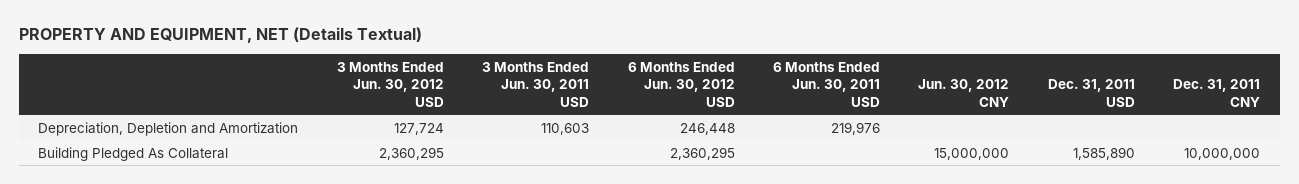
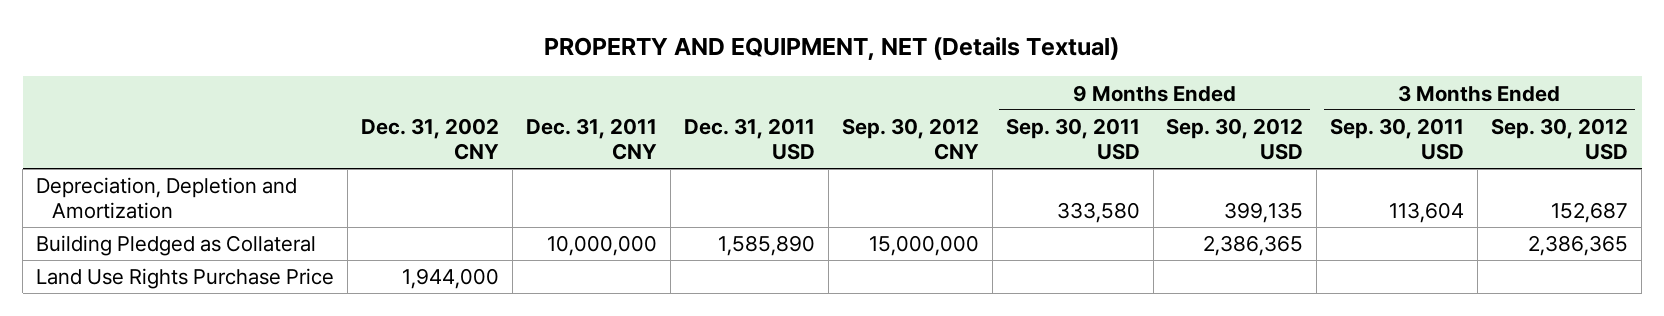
- | 3 Months Ended Jun. 30, 2012 USD | 3 Months Ended Jun. 30, 2011 USD | 6 Months Ended Jun. 30, 2012 USD | 6 Months Ended Jun. 30, 2011 USD | Jun. 30, 2012 CNY | Dec. 31, 2011 USD | Dec. 31, 2011 CNY
+ | Dec. 31, 2002 CNY | Dec. 31, 2011 CNY | Dec. 31, 2011 USD | Sep. 30, 2012 CNY | 9 Months Ended Sep. 30, 2011 USD | 9 Months Ended Sep. 30, 2012 USD | 3 Months Ended Sep. 30, 2011 USD | 3 Months Ended Sep. 30, 2012 USD
- Building Pledged As Collateral | 2,360,295 | | 2,360,295 | | 15,000,000 | 1,585,890 | 10,000,000
+ Building Pledged as Collateral | | 10,000,000 | 1,585,890 | 15,000,000 | | 2,386,365 | | 2,386,365
+ Land Use Rights Purchase Price | 1,944,000 | | | | | | |

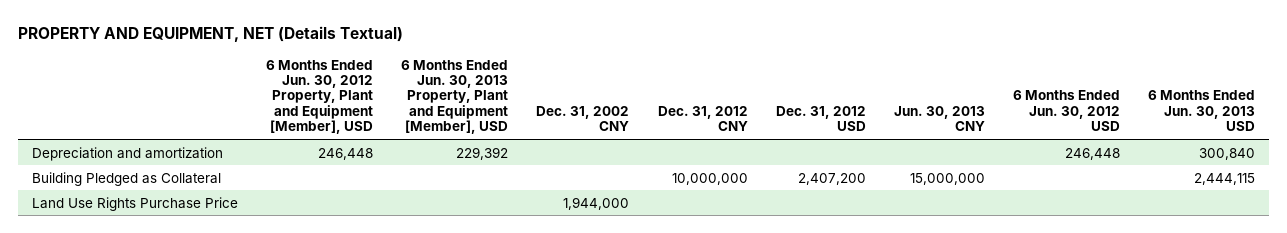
- | Dec. 31, 2002 CNY | Dec. 31, 2011 CNY | Dec. 31, 2011 USD | Sep. 30, 2012 CNY | 9 Months Ended Sep. 30, 2011 USD | 9 Months Ended Sep. 30, 2012 USD | 3 Months Ended Sep. 30, 2011 USD | 3 Months Ended Sep. 30, 2012 USD
+ | 6 Months Ended Jun. 30, 2012 Property, Plant and Equipment [Member], USD | 6 Months Ended Jun. 30, 2013 Property, Plant and Equipment [Member], USD | Dec. 31, 2002 CNY | Dec. 31, 2012 CNY | Dec. 31, 2012 USD | Jun. 30, 2013 CNY | 6 Months Ended Jun. 30, 2012 USD | 6 Months Ended Jun. 30, 2013 USD
- Depreciation, Depletion and Amortization | | | | | 333,580 | 399,135 | 113,604 | 152,687
+ Depreciation and amortization | 246,448 | 229,392 | | | | | 246,448 | 300,840

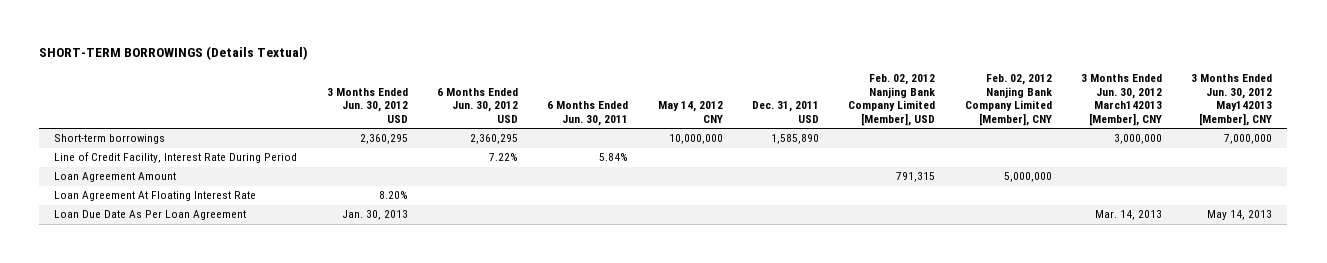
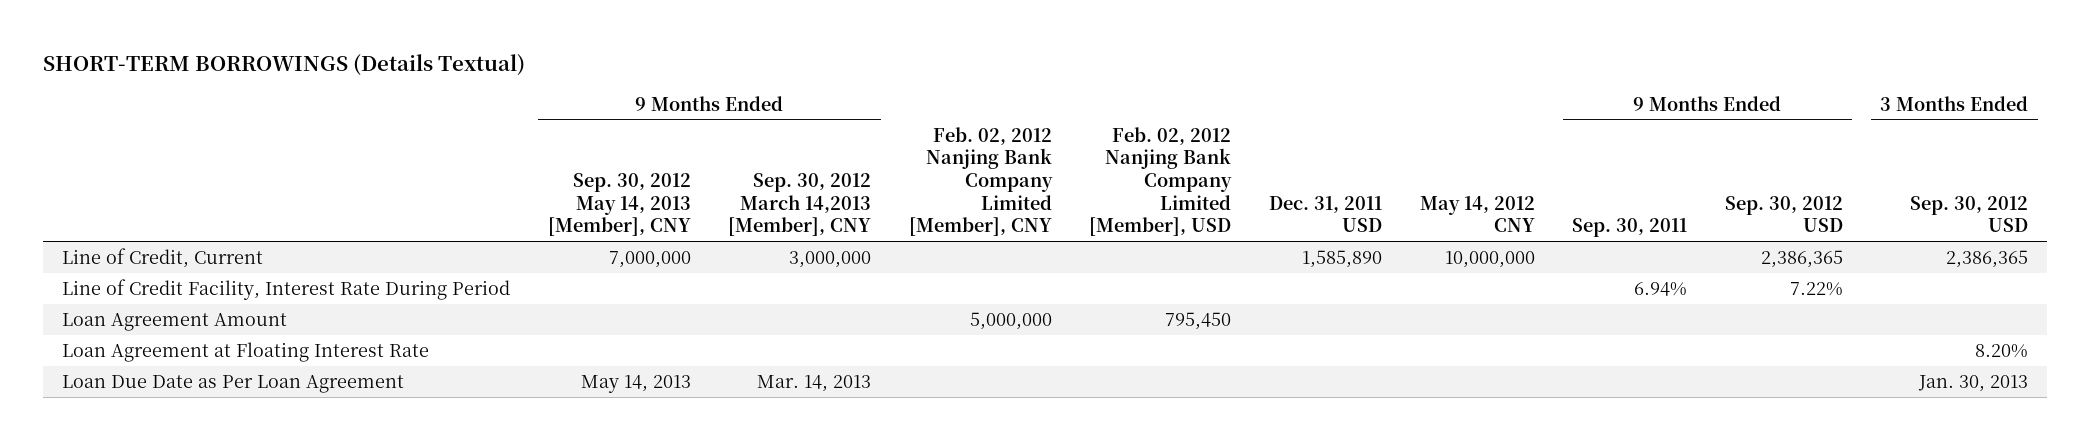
- | 3 Months Ended Jun. 30, 2012 USD | 6 Months Ended Jun. 30, 2012 USD | 6 Months Ended Jun. 30, 2011 | May 14, 2012 CNY | Dec. 31, 2011 USD | Feb. 02, 2012 Nanjing Bank Company Limited [Member], USD | Feb. 02, 2012 Nanjing Bank Company Limited [Member], CNY | 3 Months Ended Jun. 30, 2012 March142013 [Member], CNY | 3 Months Ended Jun. 30, 2012 May142013 [Member], CNY
+ | 9 Months Ended Sep. 30, 2012 May 14, 2013 [Member], CNY | 9 Months Ended Sep. 30, 2012 March 14,2013 [Member], CNY | Feb. 02, 2012 Nanjing Bank Company Limited [Member], CNY | Feb. 02, 2012 Nanjing Bank Company Limited [Member], USD | Dec. 31, 2011 USD | May 14, 2012 CNY | 9 Months Ended Sep. 30, 2011 | 9 Months Ended Sep. 30, 2012 USD | 3 Months Ended Sep. 30, 2012 USD
- Short-term borrowings | 2,360,295 | 2,360,295 | | 10,000,000 | 1,585,890 | | | 3,000,000 | 7,000,000
+ Line of Credit, Current | 7,000,000 | 3,000,000 | | | 1,585,890 | 10,000,000 | | 2,386,365 | 2,386,365
- Loan Agreement Amount | | | | | | 791,315 | 5,000,000 | |
- Loan Agreement At Floating Interest Rate | 8.20% | | | | | | | |
- Loan Due Date As Per Loan Agreement | Jan. 30, 2013 | | | | | | | Mar. 14, 2013 | May 14, 2013
+ Loan Agreement Amount | | | 5,000,000 | 795,450 | | | | |
+ Loan Agreement at Floating Interest Rate | | | | | | | | | 8.20%
+ Loan Due Date as Per Loan Agreement | May 14, 2013 | Mar. 14, 2013 | | | | | | | Jan. 30, 2013

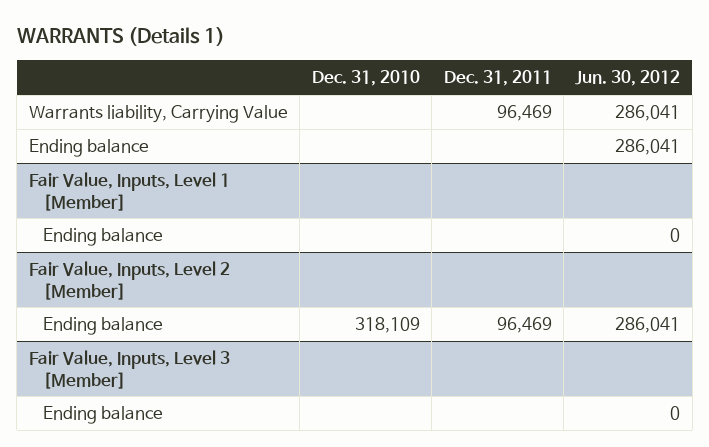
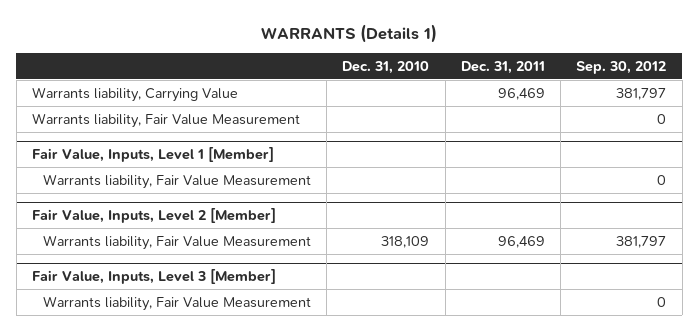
- | Dec. 31, 2010 | Dec. 31, 2011 | Jun. 30, 2012
+ | Dec. 31, 2010 | Dec. 31, 2011 | Sep. 30, 2012
- Ending balance | | | 286,041
+ Warrants liability, Fair Value Measurement | | | 0
@ Fair Value, Inputs, Level 1 [Member]
- Ending balance | | | 0
+ Warrants liability, Fair Value Measurement | | | 0
@ Fair Value, Inputs, Level 2 [Member]
- Ending balance | 318,109 | 96,469 | 286,041
+ Warrants liability, Fair Value Measurement | 318,109 | 96,469 | 381,797
@ Fair Value, Inputs, Level 3 [Member]
- Ending balance | | | 0
+ Warrants liability, Fair Value Measurement | | | 0

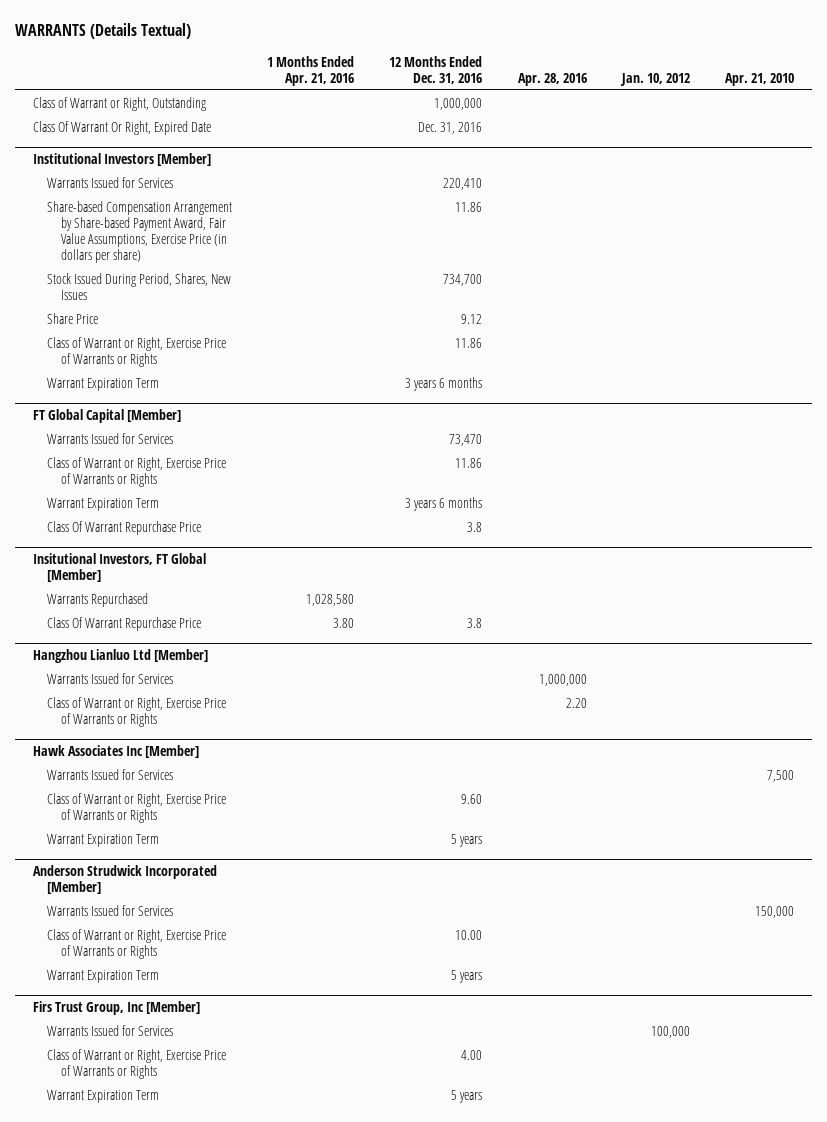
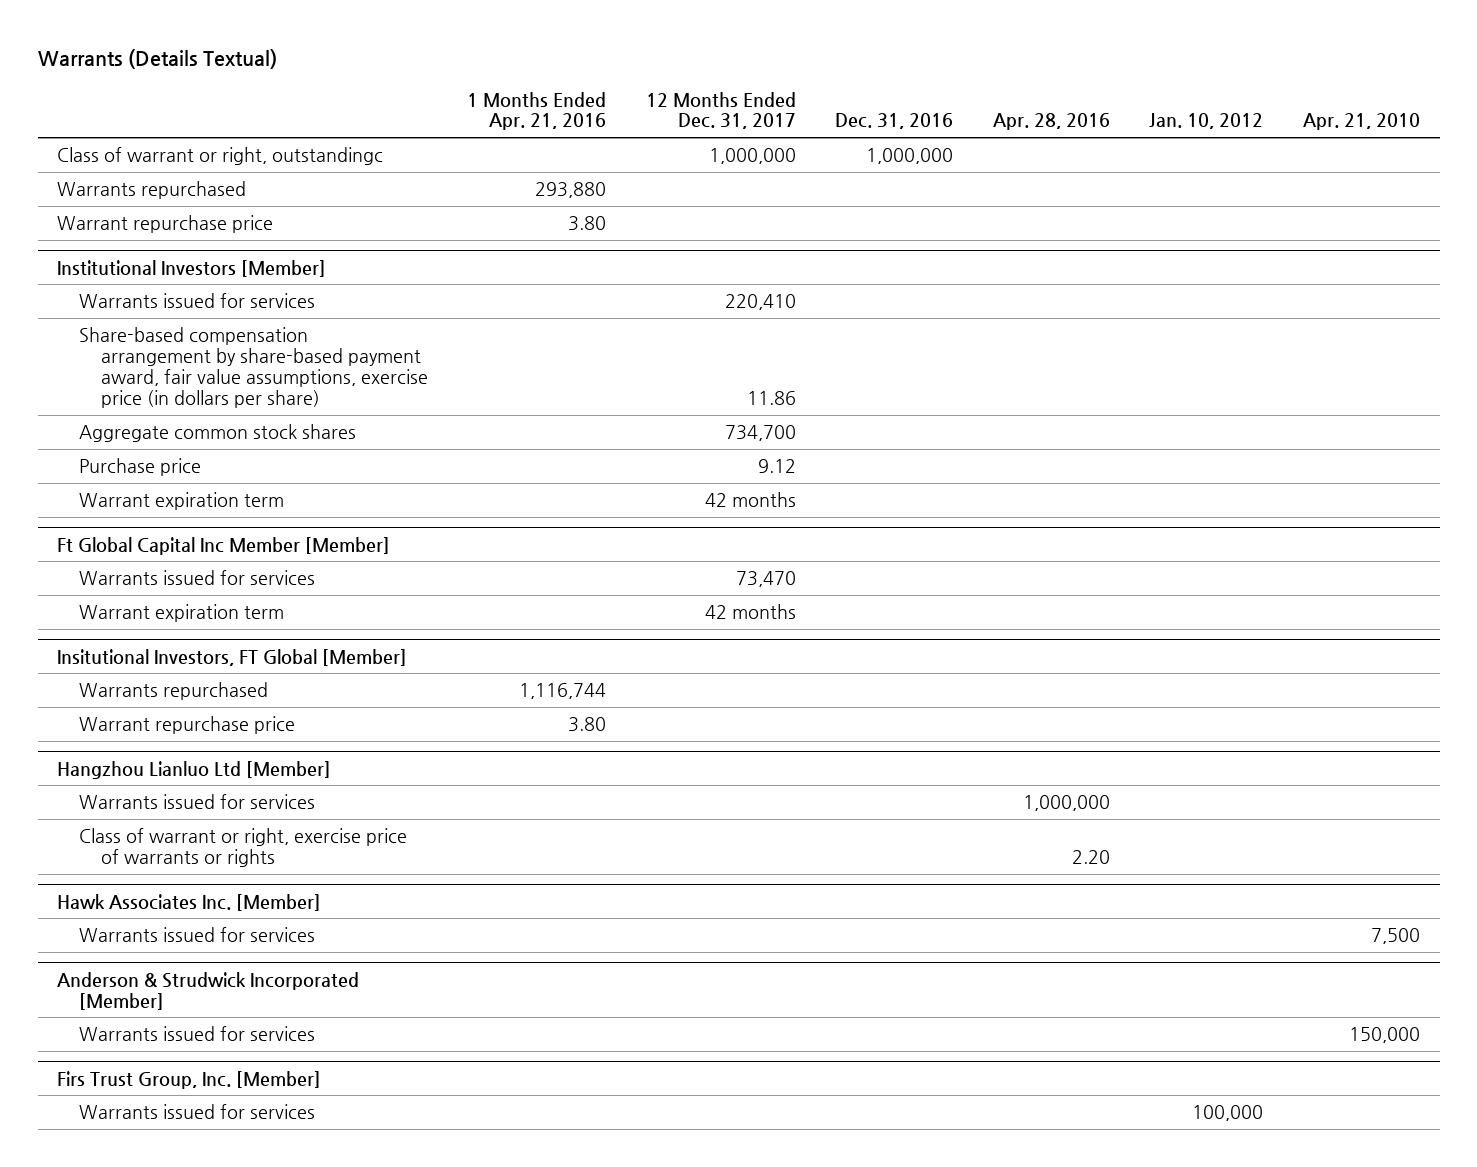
- WARRANTS (Details Textual)
+ Warrants (Details Textual)
- | 1 Months Ended Apr. 21, 2016 | 12 Months Ended Dec. 31, 2016 | Apr. 28, 2016 | Jan. 10, 2012 | Apr. 21, 2010
+ | 1 Months Ended Apr. 21, 2016 | 12 Months Ended Dec. 31, 2017 | Dec. 31, 2016 | Apr. 28, 2016 | Jan. 10, 2012 | Apr. 21, 2010
- Class of Warrant or Right, Outstanding | | 1,000,000 | | |
- Class Of Warrant Or Right, Expired Date | | Dec. 31, 2016 | | |
+ Class of warrant or right, outstandingc | | 1,000,000 | 1,000,000 | | |
+ Warrants repurchased | 293,880 | | | | |
+ Warrant repurchase price | 3.80 | | | | |
@ Institutional Investors [Member]
- Warrants Issued for Services | | 220,410 | | |
- Share-based Compensation Arrangement by Share-based Payment Award, Fair Value Assumptions, Exercise Price (in dollars per share) | | 11.86 | | |
- Stock Issued During Period, Shares, New Issues | | 734,700 | | |
- Share Price | | 9.12 | | |
- Class of Warrant or Right, Exercise Price of Warrants or Rights | | 11.86 | | |
- Warrant Expiration Term | | 3 years 6 months | | |
- FT Global Capital [Member]
- Warrants Issued for Services | | 73,470 | | |
- Class of Warrant or Right, Exercise Price of Warrants or Rights | | 11.86 | | |
- Warrant Expiration Term | | 3 years 6 months | | |
- Class Of Warrant Repurchase Price | | 3.8 | | |
@ Institutional Investors [Member]
+ Warrants issued for services | | 220,410 | | | |
+ Share-based compensation arrangement by share-based payment award, fair value assumptions, exercise price (in dollars per share) | | 11.86 | | | |
+ Aggregate common stock shares | | 734,700 | | | |
+ Purchase price | | 9.12 | | | |
+ Warrant expiration term | | 42 months | | | |
+ Ft Global Capital Inc Member [Member]
+ Warrants issued for services | | 73,470 | | | |
+ Warrant expiration term | | 42 months | | | |
@ Insitutional Investors, FT Global [Member]
- Warrants Repurchased | 1,028,580 | | | |
- Class Of Warrant Repurchase Price | 3.80 | 3.8 | | |
+ Warrants repurchased | 1,116,744 | | | | |
+ Warrant repurchase price | 3.80 | | | | |
@ Hangzhou Lianluo Ltd [Member]
- Warrants Issued for Services | | | 1,000,000 | |
- Class of Warrant or Right, Exercise Price of Warrants or Rights | | | 2.20 | |
- Hawk Associates Inc [Member]
- Warrants Issued for Services | | | | | 7,500
- Class of Warrant or Right, Exercise Price of Warrants or Rights | | 9.60 | | |
- Warrant Expiration Term | | 5 years | | |
- Anderson Strudwick Incorporated [Member]
- Warrants Issued for Services | | | | | 150,000
- Class of Warrant or Right, Exercise Price of Warrants or Rights | | 10.00 | | |
- Warrant Expiration Term | | 5 years | | |
- Firs Trust Group, Inc [Member]
- Warrants Issued for Services | | | | 100,000 |
- Class of Warrant or Right, Exercise Price of Warrants or Rights | | 4.00 | | |
- Warrant Expiration Term | | 5 years | | |
@ Hangzhou Lianluo Ltd [Member]
+ Warrants issued for services | | | | 1,000,000 | |
+ Class of warrant or right, exercise price of warrants or rights | | | | 2.20 | |
+ Hawk Associates Inc. [Member]
+ Warrants issued for services | | | | | | 7,500
+ Anderson & Strudwick Incorporated [Member]
+ Warrants issued for services | | | | | | 150,000
+ Firs Trust Group, Inc. [Member]
+ Warrants issued for services | | | | | 100,000 |

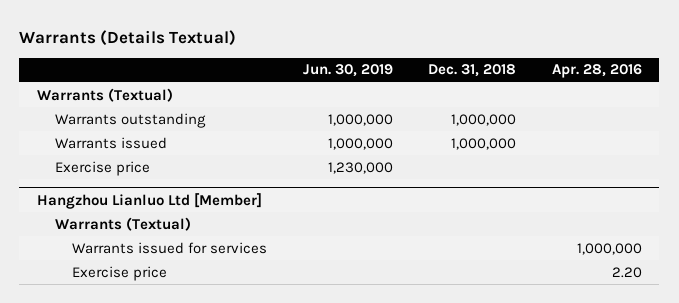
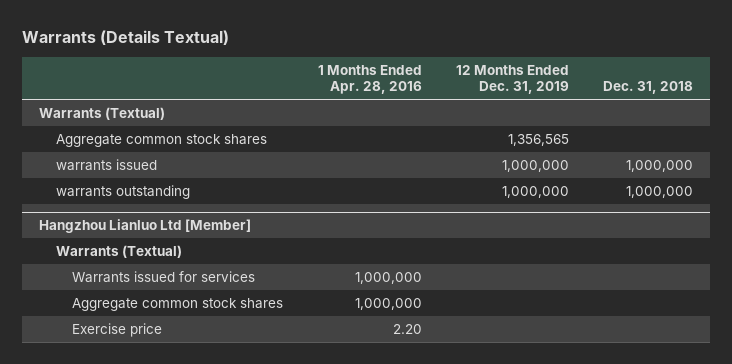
- | Jun. 30, 2019 | Dec. 31, 2018 | Apr. 28, 2016
+ | 1 Months Ended Apr. 28, 2016 | 12 Months Ended Dec. 31, 2019 | Dec. 31, 2018
- Warrants outstanding | 1,000,000 | 1,000,000 |
- Warrants issued | 1,000,000 | 1,000,000 |
- Exercise price | 1,230,000 | |
+ Aggregate common stock shares | | 1,356,565 |
+ warrants issued | | 1,000,000 | 1,000,000
+ warrants outstanding | | 1,000,000 | 1,000,000
@ Hangzhou Lianluo Ltd [Member]
+ Aggregate common stock shares | 1,000,000 | |

